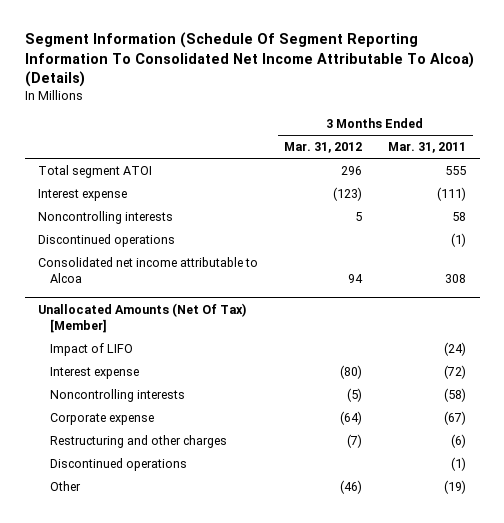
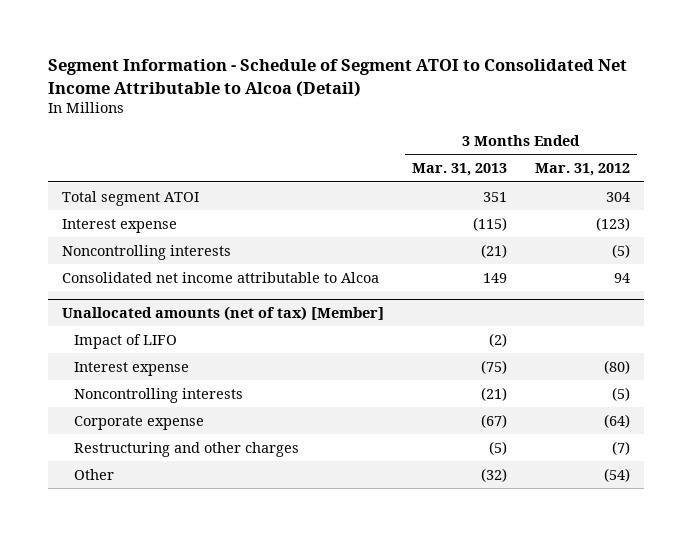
- Segment Information (Schedule Of Segment Reporting Information To Consolidated Net Income Attributable To Alcoa) (Details)
+ Segment Information - Schedule of Segment ATOI to Consolidated Net Income Attributable to Alcoa (Detail)
- | 3 Months Ended Mar. 31, 2012 | 3 Months Ended Mar. 31, 2011
+ | 3 Months Ended Mar. 31, 2013 | 3 Months Ended Mar. 31, 2012
- Total segment ATOI | 296 | 555
+ Total segment ATOI | 351 | 304
- Noncontrolling interests | 5 | 58
- Discontinued operations | | (1)
+ Noncontrolling interests | (21) | (5)
- Unallocated Amounts (Net Of Tax) [Member]
+ Unallocated amounts (net of tax) [Member]
- Discontinued operations | | (1)
- Other | (46) | (19)
+ Other | (32) | (54)

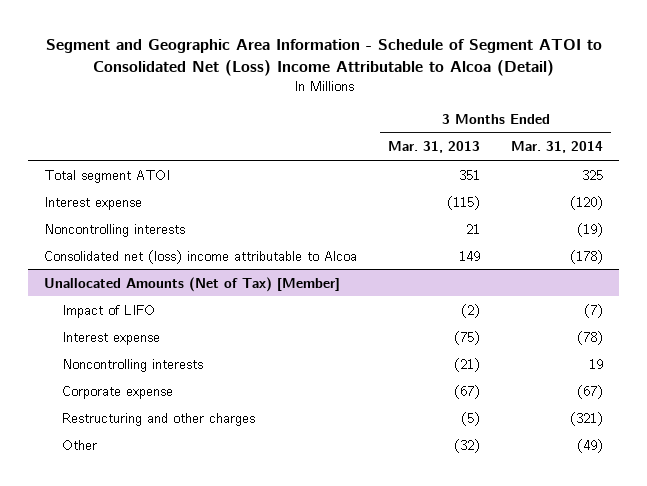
- Segment Information - Schedule of Segment ATOI to Consolidated Net Income Attributable to Alcoa (Detail)
+ Segment and Geographic Area Information - Schedule of Segment ATOI to Consolidated Net (Loss) Income Attributable to Alcoa (Detail)
- | 3 Months Ended Mar. 31, 2013 | 3 Months Ended Mar. 31, 2012
+ | 3 Months Ended Mar. 31, 2013 | 3 Months Ended Mar. 31, 2014
- Noncontrolling interests | (21) | (5)
- Consolidated net income attributable to Alcoa | 149 | 94
- Unallocated amounts (net of tax) [Member]
+ Noncontrolling interests | 21 | (19)
+ Consolidated net (loss) income attributable to Alcoa | 149 | (178)
+ Unallocated Amounts (Net of Tax) [Member]

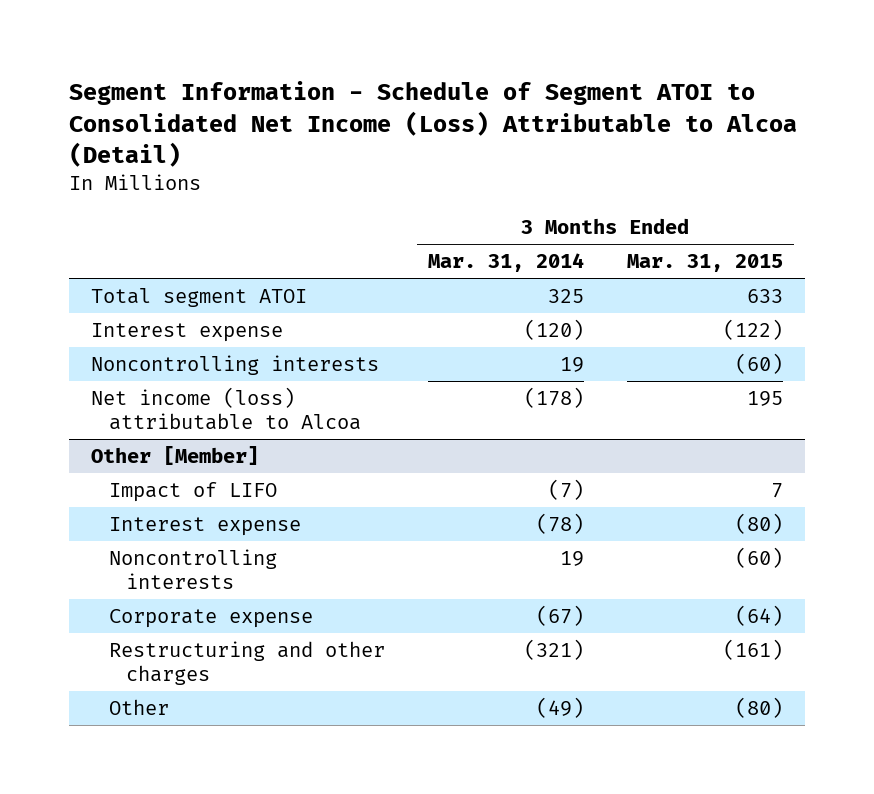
- Segment and Geographic Area Information - Schedule of Segment ATOI to Consolidated Net (Loss) Income Attributable to Alcoa (Detail)
+ Segment Information - Schedule of Segment ATOI to Consolidated Net Income (Loss) Attributable to Alcoa (Detail)
- | 3 Months Ended Mar. 31, 2013 | 3 Months Ended Mar. 31, 2014
+ | 3 Months Ended Mar. 31, 2014 | 3 Months Ended Mar. 31, 2015
- Noncontrolling interests | 21 | (19)
- Consolidated net (loss) income attributable to Alcoa | 149 | (178)
- Unallocated Amounts (Net of Tax) [Member]
+ Noncontrolling interests | 19 | (60)
+ Net income (loss) attributable to Alcoa | (178) | 195
+ Other [Member]

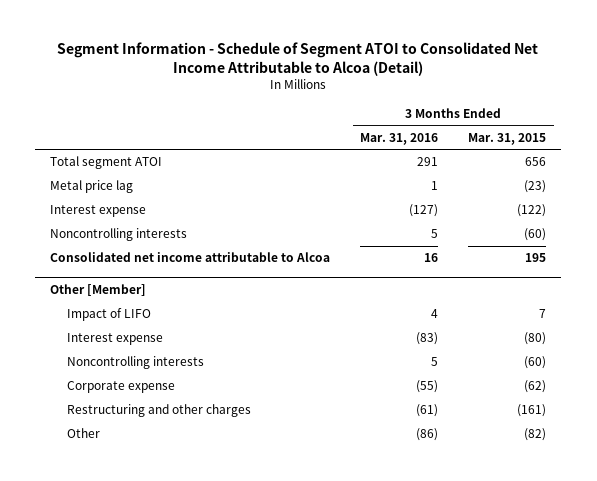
- Segment Information - Schedule of Segment ATOI to Consolidated Net Income (Loss) Attributable to Alcoa (Detail)
+ Segment Information - Schedule of Segment ATOI to Consolidated Net Income Attributable to Alcoa (Detail)
- | 3 Months Ended Mar. 31, 2014 | 3 Months Ended Mar. 31, 2015
+ | 3 Months Ended Mar. 31, 2016 | 3 Months Ended Mar. 31, 2015
- Total segment ATOI | 325 | 633
+ Total segment ATOI | 291 | 656
+ Metal price lag | 1 | (23)
- Net income (loss) attributable to Alcoa | (178) | 195
+ Consolidated net income attributable to Alcoa | 16 | 195
@ Other [Member]
- Corporate expense | (67) | (64)
+ Corporate expense | (55) | (62)
- Other | (49) | (80)
+ Other | (86) | (82)

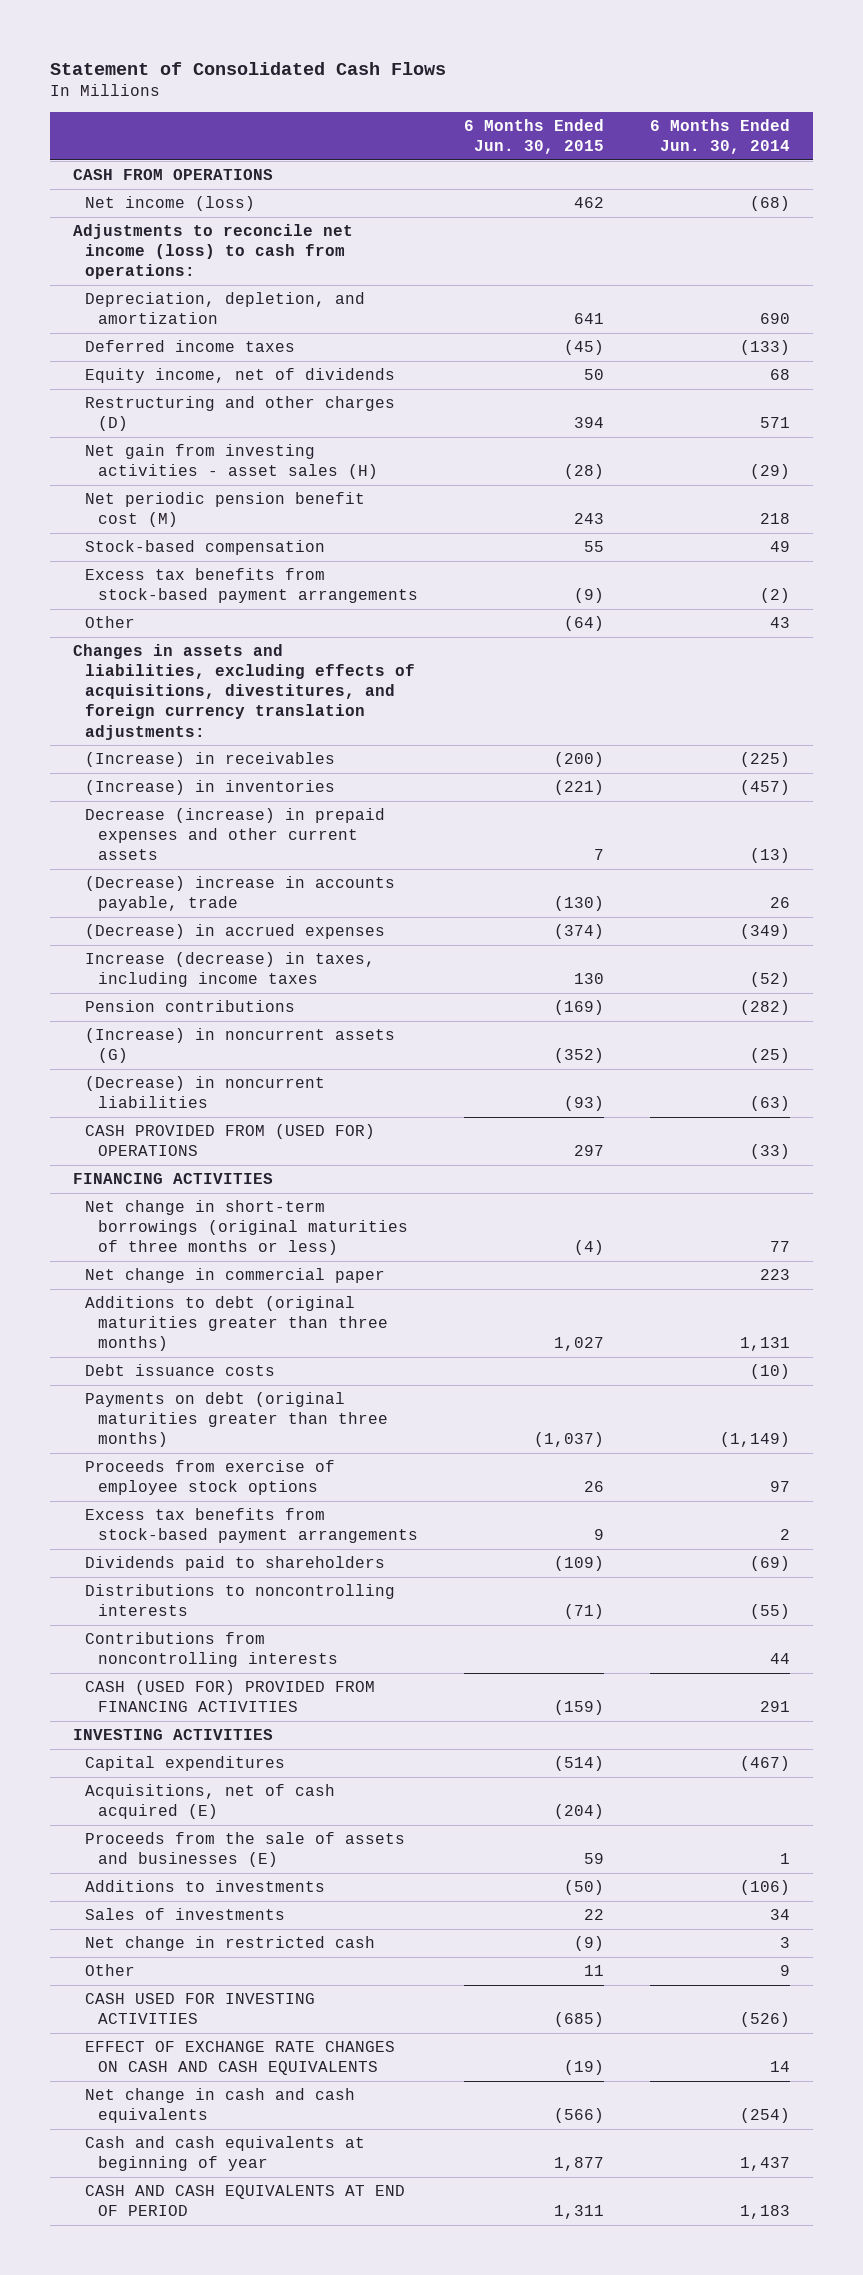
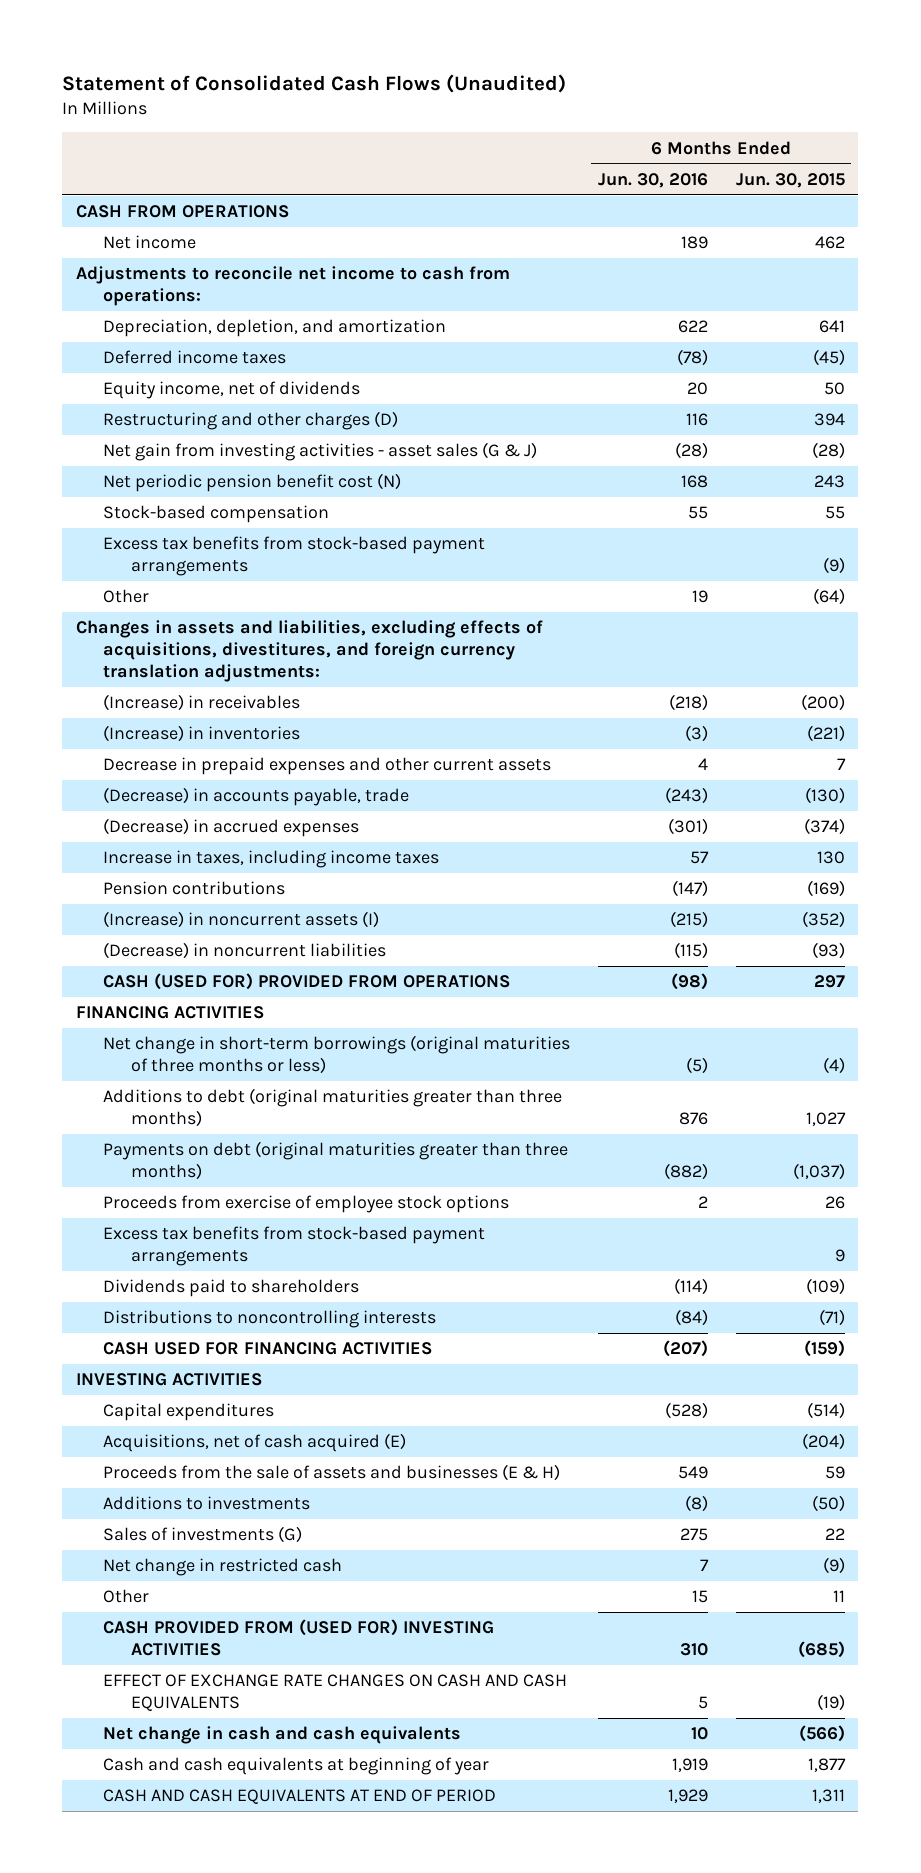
- Statement of Consolidated Cash Flows
+ Statement of Consolidated Cash Flows (Unaudited)
- | 6 Months Ended Jun. 30, 2015 | 6 Months Ended Jun. 30, 2014
+ | 6 Months Ended Jun. 30, 2016 | 6 Months Ended Jun. 30, 2015
- Net income (loss) | 462 | (68)
- Adjustments to reconcile net income (loss) to cash from operations:
+ Net income | 189 | 462
+ Adjustments to reconcile net income to cash from operations:
- Net gain from investing activities - asset sales (H) | (28) | (29)
- Net periodic pension benefit cost (M) | 243 | 218
+ Net gain from investing activities - asset sales (G & J) | (28) | (28)
+ Net periodic pension benefit cost (N) | 168 | 243
- Decrease (increase) in prepaid expenses and other current assets | 7 | (13)
- (Decrease) increase in accounts payable, trade | (130) | 26
+ Decrease in prepaid expenses and other current assets | 4 | 7
+ (Decrease) in accounts payable, trade | (243) | (130)
- Increase (decrease) in taxes, including income taxes | 130 | (52)
+ Increase in taxes, including income taxes | 57 | 130
- (Increase) in noncurrent assets (G) | (352) | (25)
+ (Increase) in noncurrent assets (I) | (215) | (352)
- CASH PROVIDED FROM (USED FOR) OPERATIONS | 297 | (33)
+ CASH (USED FOR) PROVIDED FROM OPERATIONS | (98) | 297
- Net change in commercial paper | | 223
- Debt issuance costs | | (10)
- Contributions from noncontrolling interests | | 44
- CASH (USED FOR) PROVIDED FROM FINANCING ACTIVITIES | (159) | 291
+ CASH USED FOR FINANCING ACTIVITIES | (207) | (159)
- Proceeds from the sale of assets and businesses (E) | 59 | 1
+ Proceeds from the sale of assets and businesses (E & H) | 549 | 59
- Sales of investments | 22 | 34
+ Sales of investments (G) | 275 | 22
- CASH USED FOR INVESTING ACTIVITIES | (685) | (526)
+ CASH PROVIDED FROM (USED FOR) INVESTING ACTIVITIES | 310 | (685)

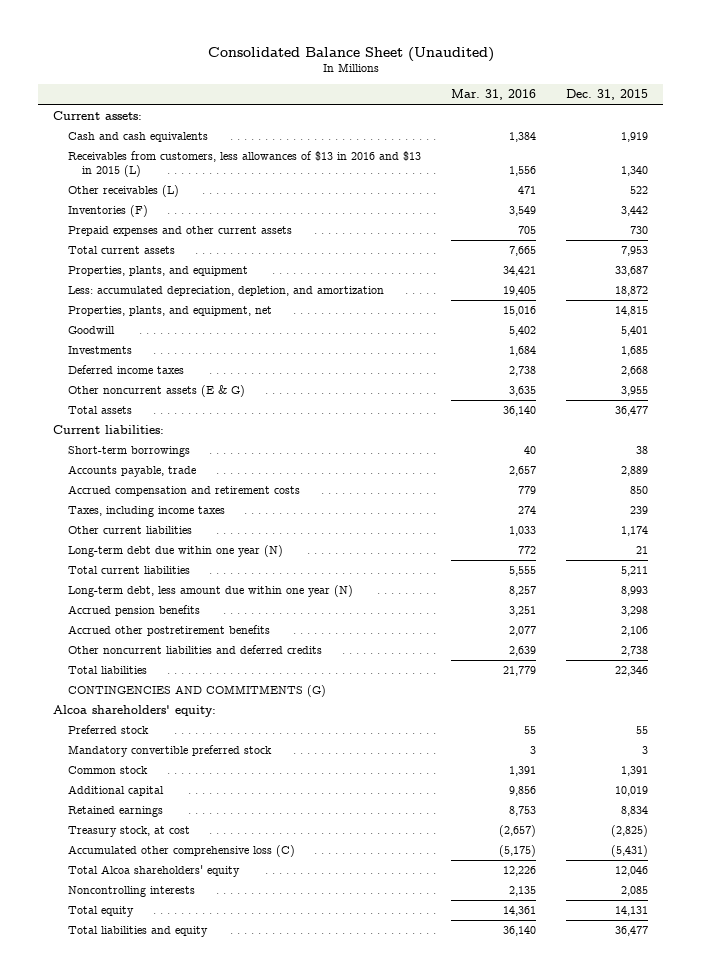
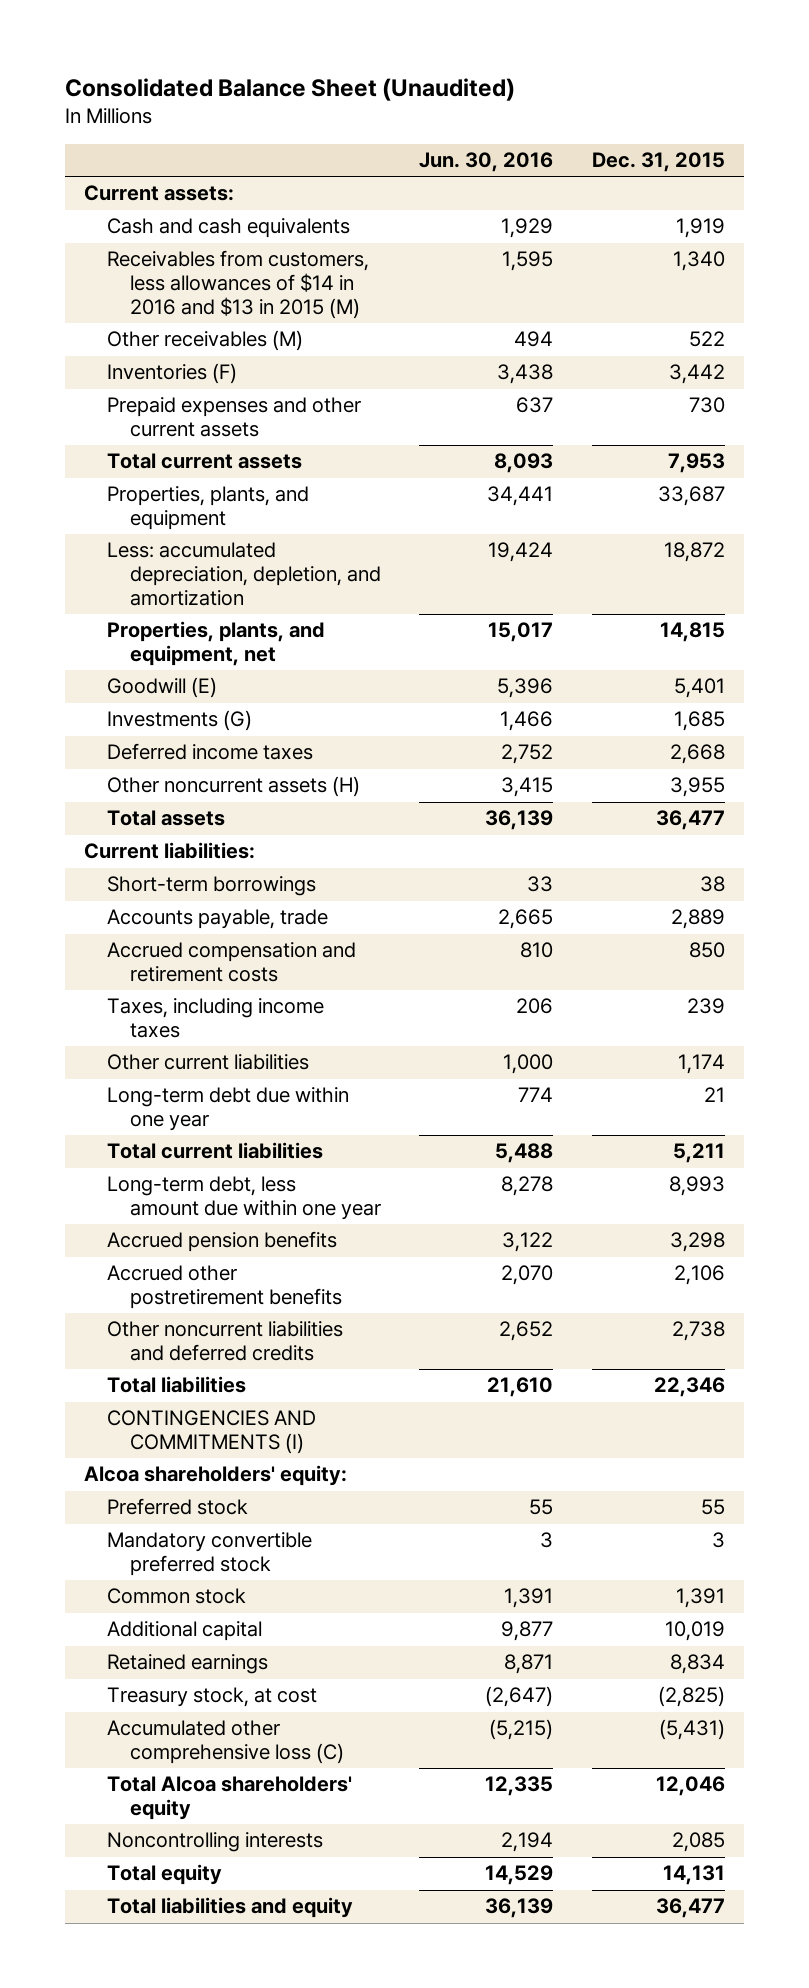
- | Mar. 31, 2016 | Dec. 31, 2015
+ | Jun. 30, 2016 | Dec. 31, 2015
- Receivables from customers, less allowances of $13 in 2016 and $13 in 2015 (L) | 1,556 | 1,340
- Other receivables (L) | 471 | 522
+ Receivables from customers, less allowances of $14 in 2016 and $13 in 2015 (M) | 1,595 | 1,340
+ Other receivables (M) | 494 | 522
- Goodwill | 5,402 | 5,401
- Investments | 1,684 | 1,685
+ Goodwill (E) | 5,396 | 5,401
+ Investments (G) | 1,466 | 1,685
- Other noncurrent assets (E & G) | 3,635 | 3,955
+ Other noncurrent assets (H) | 3,415 | 3,955
- Long-term debt due within one year (N) | 772 | 21
+ Long-term debt due within one year | 774 | 21
- Long-term debt, less amount due within one year (N) | 8,257 | 8,993
+ Long-term debt, less amount due within one year | 8,278 | 8,993
- CONTINGENCIES AND COMMITMENTS (G)
+ CONTINGENCIES AND COMMITMENTS (I)

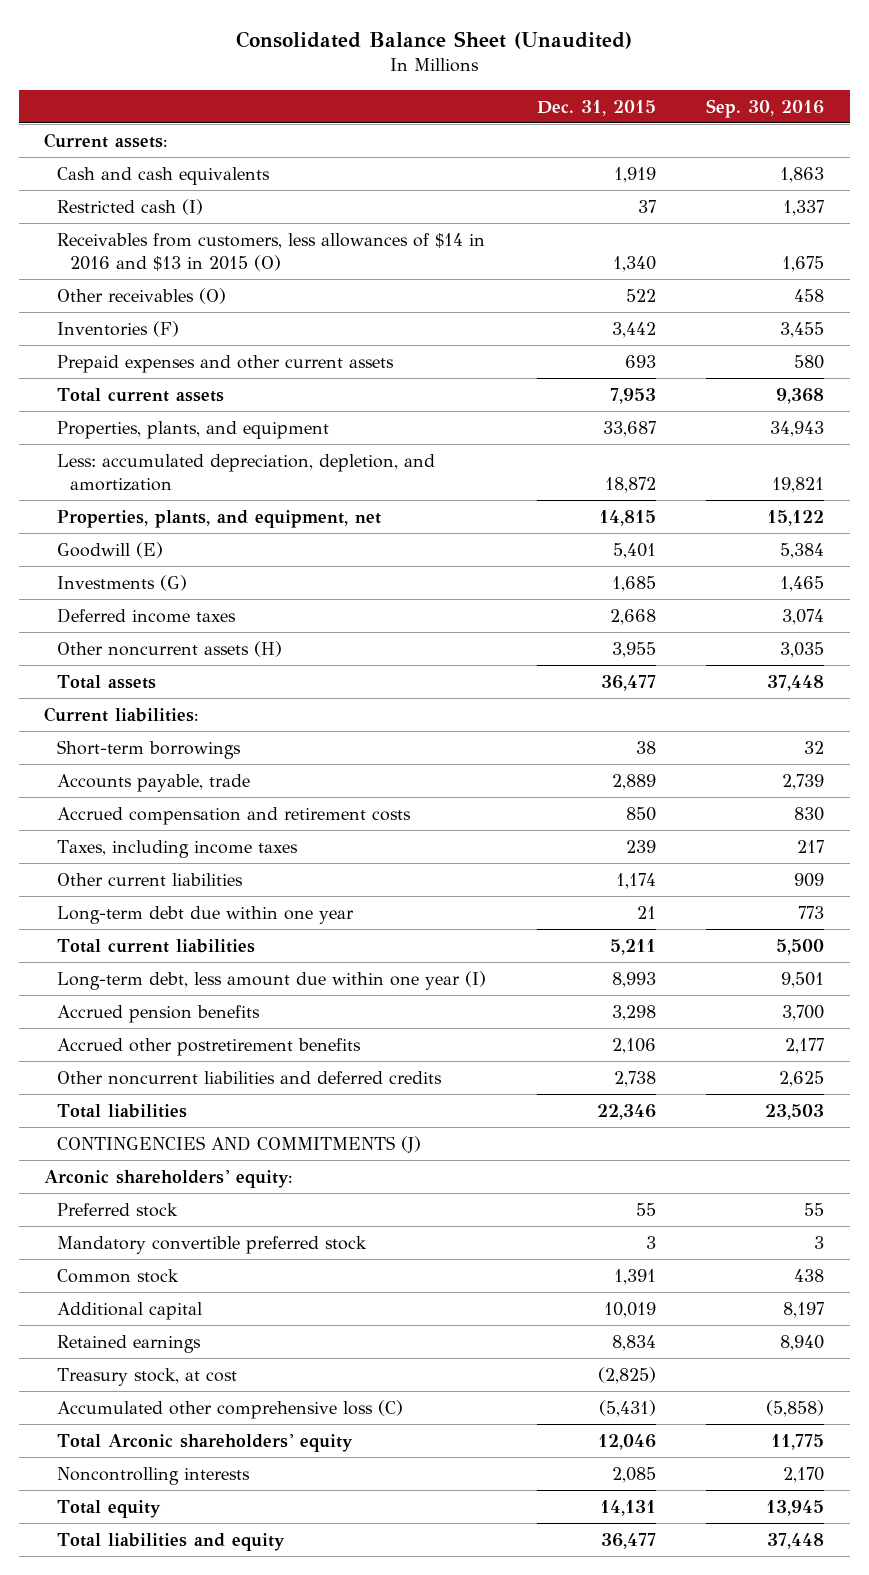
- | Jun. 30, 2016 | Dec. 31, 2015
+ | Dec. 31, 2015 | Sep. 30, 2016
- Receivables from customers, less allowances of $14 in 2016 and $13 in 2015 (M) | 1,595 | 1,340
- Other receivables (M) | 494 | 522
+ Restricted cash (I) | 37 | 1,337
+ Receivables from customers, less allowances of $14 in 2016 and $13 in 2015 (O) | 1,340 | 1,675
+ Other receivables (O) | 522 | 458
- Prepaid expenses and other current assets | 637 | 730
+ Prepaid expenses and other current assets | 693 | 580
- Long-term debt, less amount due within one year | 8,278 | 8,993
+ Long-term debt, less amount due within one year (I) | 8,993 | 9,501
- CONTINGENCIES AND COMMITMENTS (I)
- Alcoa shareholders' equity:
+ CONTINGENCIES AND COMMITMENTS (J)
+ Arconic shareholders' equity:
- Total Alcoa shareholders' equity | 12,335 | 12,046
+ Total Arconic shareholders' equity | 12,046 | 11,775

